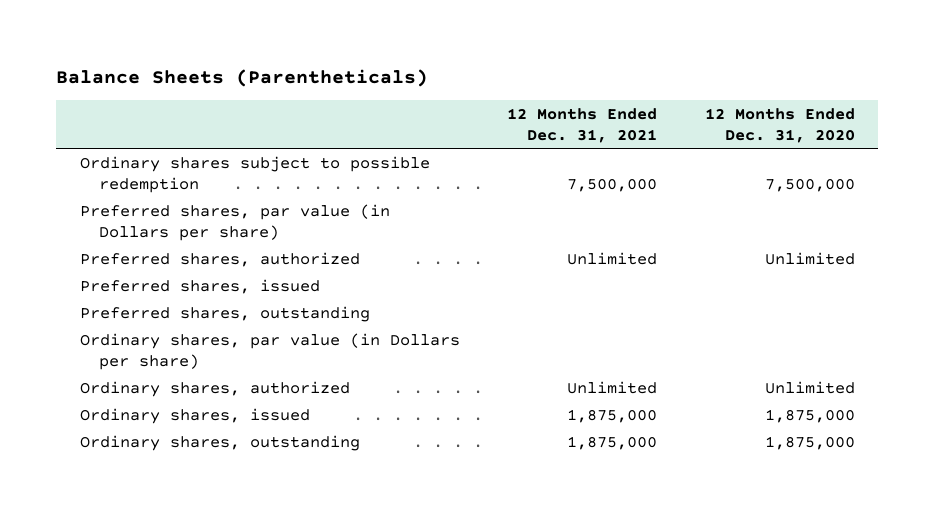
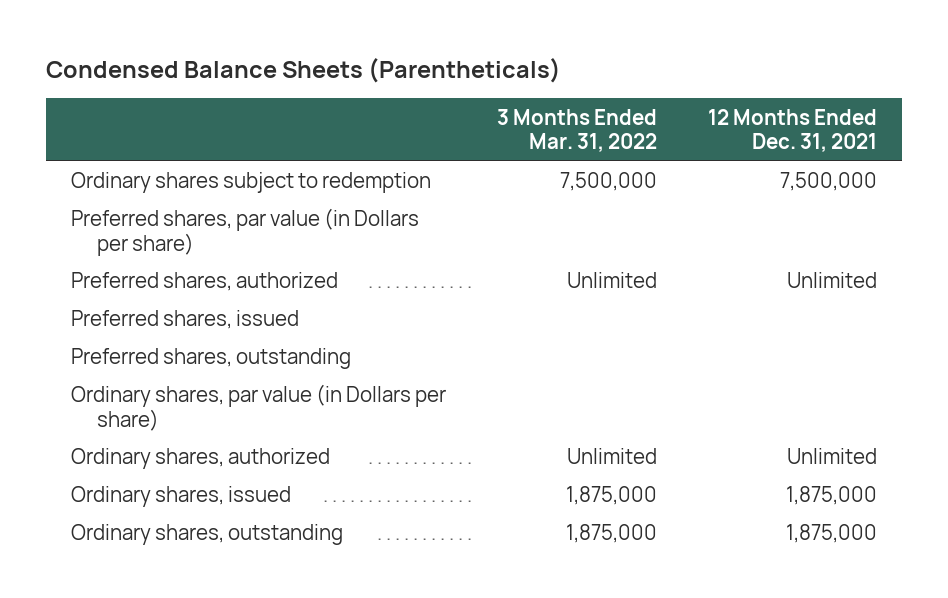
- Balance Sheets (Parentheticals)
+ Condensed Balance Sheets (Parentheticals)
- | 12 Months Ended Dec. 31, 2021 | 12 Months Ended Dec. 31, 2020
+ | 3 Months Ended Mar. 31, 2022 | 12 Months Ended Dec. 31, 2021
- Ordinary shares subject to possible redemption | 7,500,000 | 7,500,000
+ Ordinary shares subject to redemption | 7,500,000 | 7,500,000

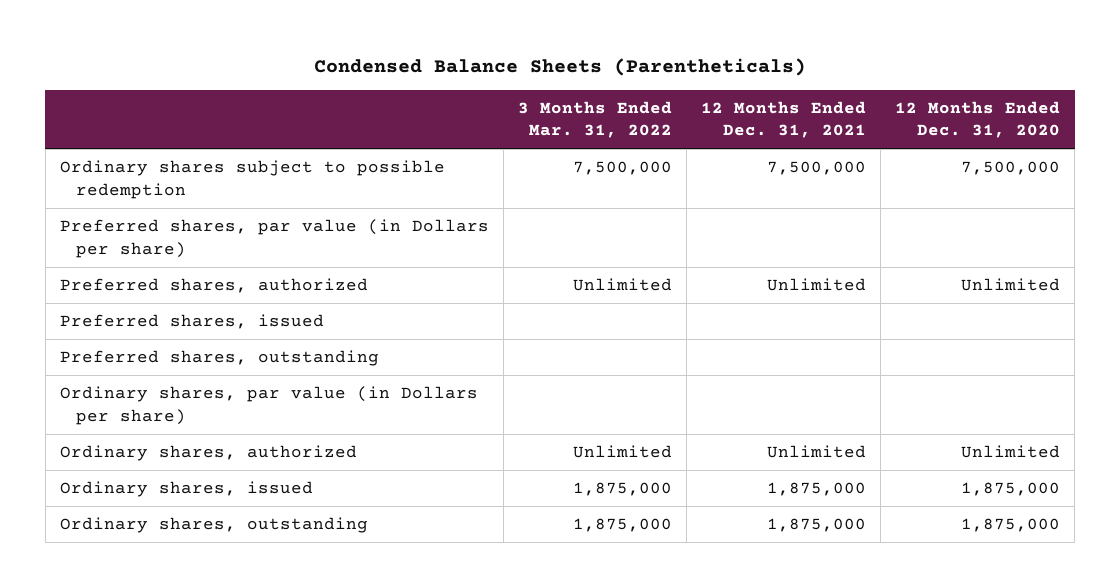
- | 3 Months Ended Mar. 31, 2022 | 12 Months Ended Dec. 31, 2021
+ | 3 Months Ended Mar. 31, 2022 | 12 Months Ended Dec. 31, 2021 | 12 Months Ended Dec. 31, 2020
- Ordinary shares subject to redemption | 7,500,000 | 7,500,000
+ Ordinary shares subject to possible redemption | 7,500,000 | 7,500,000 | 7,500,000

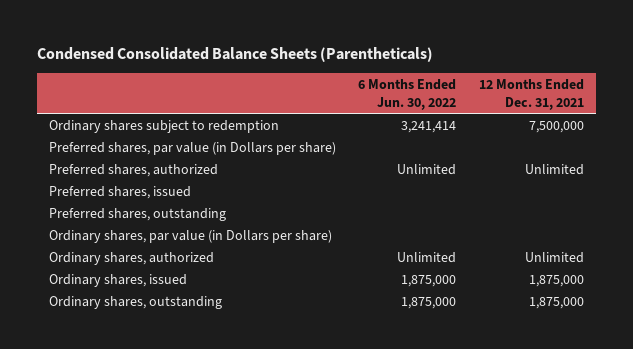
- Condensed Balance Sheets (Parentheticals)
+ Condensed Consolidated Balance Sheets (Parentheticals)
- | 3 Months Ended Mar. 31, 2022 | 12 Months Ended Dec. 31, 2021 | 12 Months Ended Dec. 31, 2020
+ | 6 Months Ended Jun. 30, 2022 | 12 Months Ended Dec. 31, 2021
- Ordinary shares subject to possible redemption | 7,500,000 | 7,500,000 | 7,500,000
+ Ordinary shares subject to redemption | 3,241,414 | 7,500,000

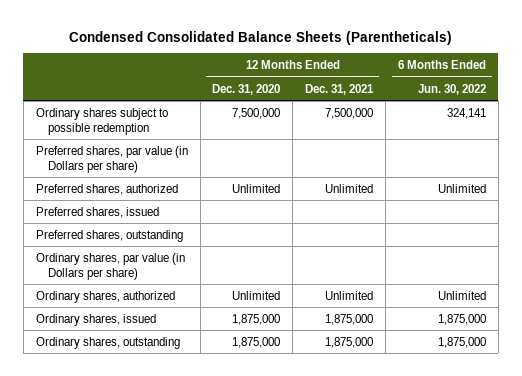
- | 6 Months Ended Jun. 30, 2022 | 12 Months Ended Dec. 31, 2021
+ | 12 Months Ended Dec. 31, 2020 | 12 Months Ended Dec. 31, 2021 | 6 Months Ended Jun. 30, 2022
- Ordinary shares subject to redemption | 3,241,414 | 7,500,000
+ Ordinary shares subject to possible redemption | 7,500,000 | 7,500,000 | 324,141

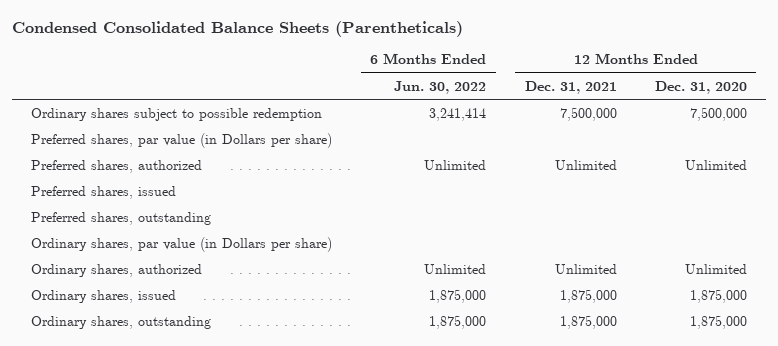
- | 12 Months Ended Dec. 31, 2020 | 12 Months Ended Dec. 31, 2021 | 6 Months Ended Jun. 30, 2022
+ | 6 Months Ended Jun. 30, 2022 | 12 Months Ended Dec. 31, 2021 | 12 Months Ended Dec. 31, 2020
- Ordinary shares subject to possible redemption | 7,500,000 | 7,500,000 | 324,141
+ Ordinary shares subject to possible redemption | 3,241,414 | 7,500,000 | 7,500,000

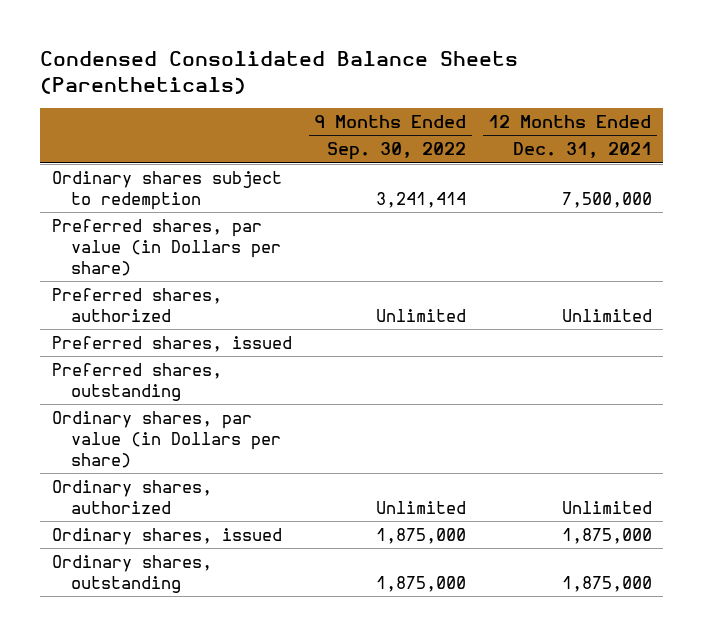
- | 6 Months Ended Jun. 30, 2022 | 12 Months Ended Dec. 31, 2021 | 12 Months Ended Dec. 31, 2020
+ | 9 Months Ended Sep. 30, 2022 | 12 Months Ended Dec. 31, 2021
- Ordinary shares subject to possible redemption | 3,241,414 | 7,500,000 | 7,500,000
+ Ordinary shares subject to redemption | 3,241,414 | 7,500,000

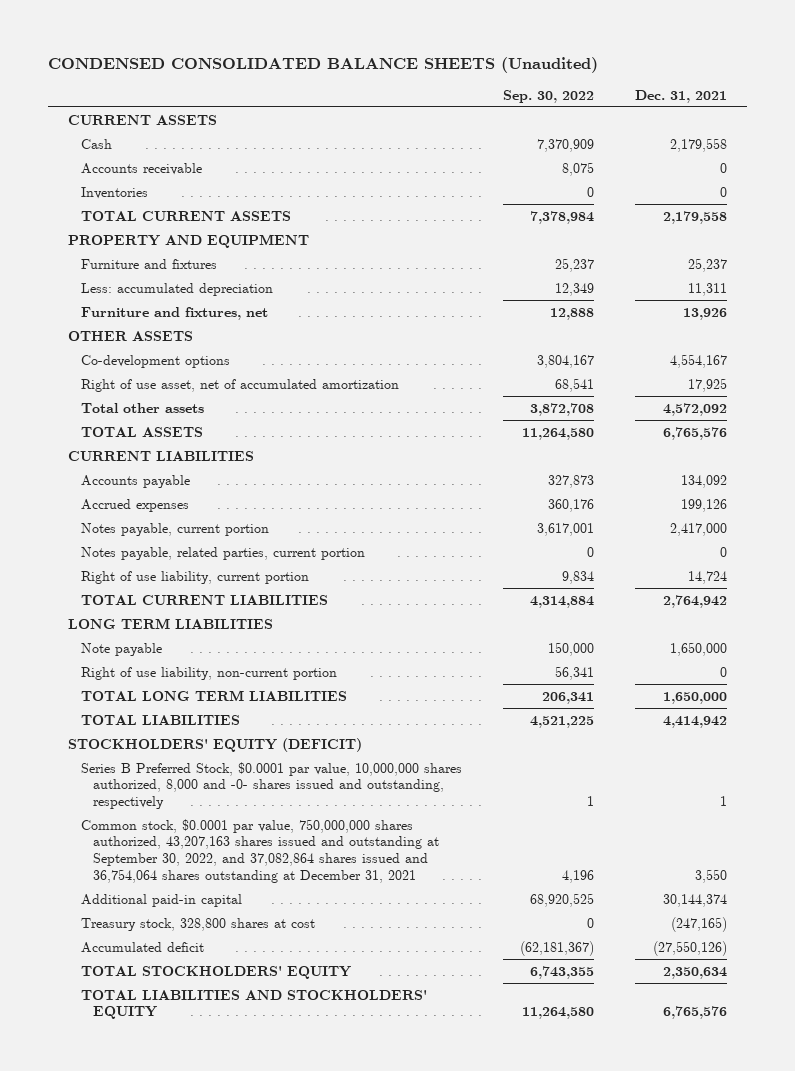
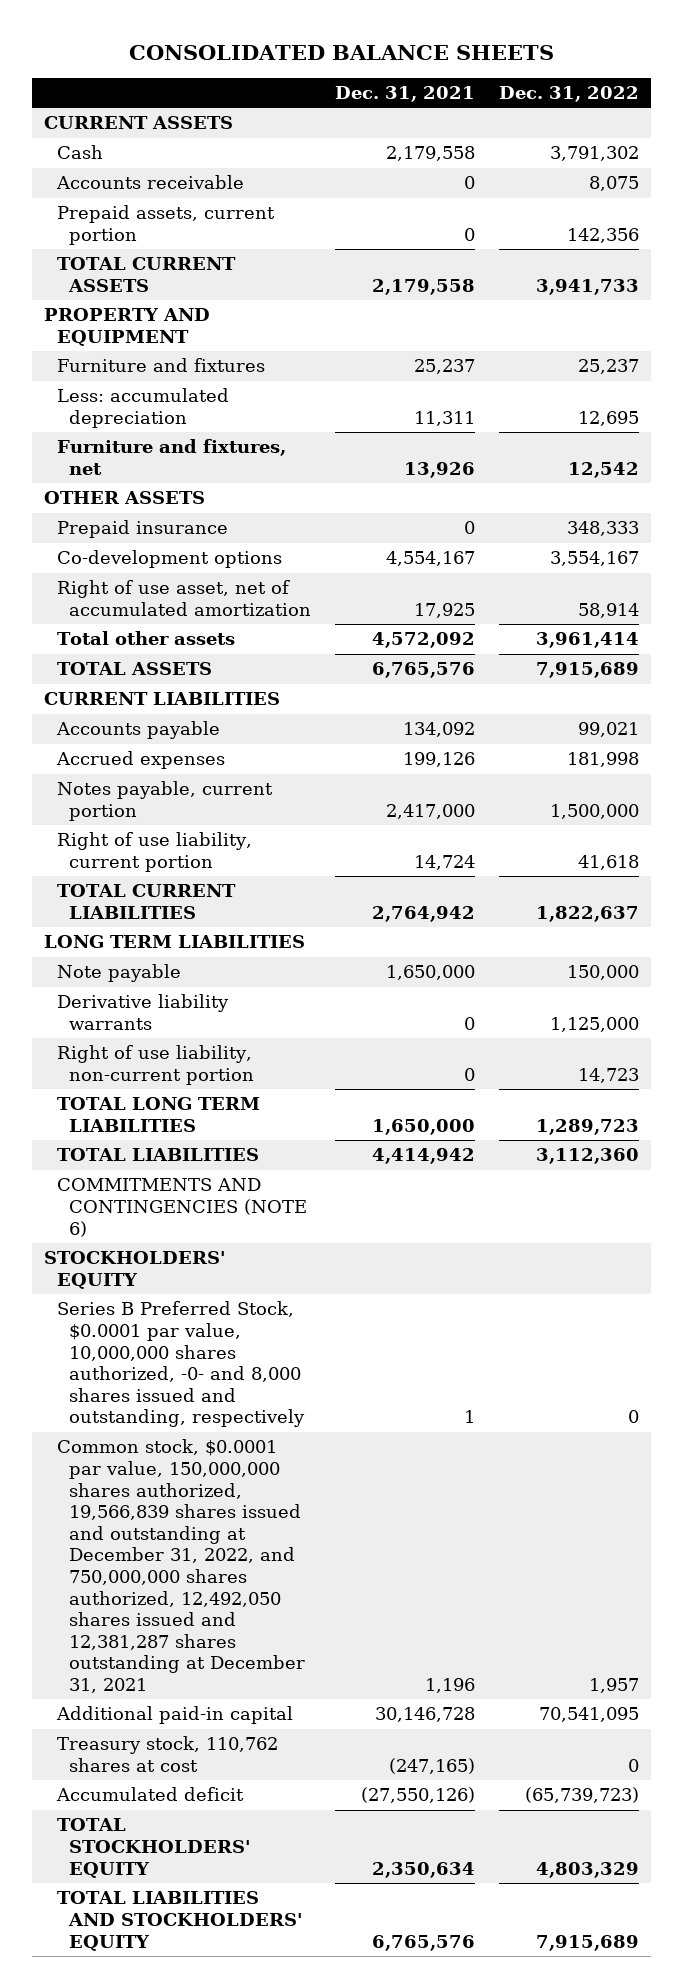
- CONDENSED CONSOLIDATED BALANCE SHEETS (Unaudited)
+ CONSOLIDATED BALANCE SHEETS
- | Sep. 30, 2022 | Dec. 31, 2021
+ | Dec. 31, 2021 | Dec. 31, 2022
- Inventories | 0 | 0
+ Prepaid assets, current portion | 0 | 142,356
+ Prepaid insurance | 0 | 348,333
- Notes payable, related parties, current portion | 0 | 0
+ Derivative liability warrants | 0 | 1,125,000
- STOCKHOLDERS' EQUITY (DEFICIT)
- Series B Preferred Stock, $0.0001 par value, 10,000,000 shares authorized, 8,000 and -0- shares issued and outstanding, respectively | 1 | 1
- Common stock, $0.0001 par value, 750,000,000 shares authorized, 43,207,163 shares issued and outstanding at September 30, 2022, and 37,082,864 shares issued and 36,754,064 shares outstanding at December 31, 2021 | 4,196 | 3,550
- Additional paid-in capital | 68,920,525 | 30,144,374
- Treasury stock, 328,800 shares at cost | 0 | (247,165)
+ COMMITMENTS AND CONTINGENCIES (NOTE 6)
+ STOCKHOLDERS' EQUITY
+ Series B Preferred Stock, $0.0001 par value, 10,000,000 shares authorized, -0- and 8,000 shares issued and outstanding, respectively | 1 | 0
+ Common stock, $0.0001 par value, 150,000,000 shares authorized, 19,566,839 shares issued and outstanding at December 31, 2022, and 750,000,000 shares authorized, 12,492,050 shares issued and 12,381,287 shares outstanding at December 31, 2021 | 1,196 | 1,957
+ Additional paid-in capital | 30,146,728 | 70,541,095
+ Treasury stock, 110,762 shares at cost | (247,165) | 0

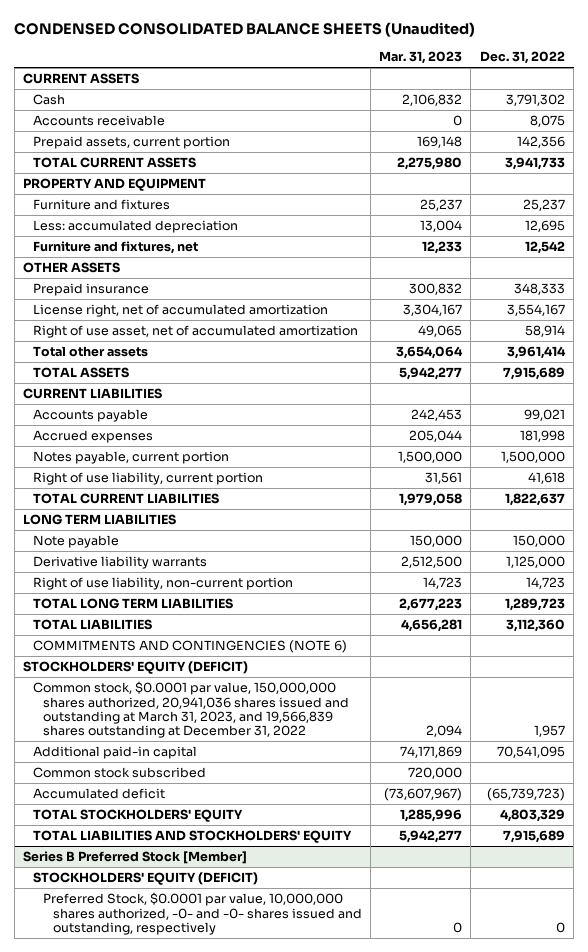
- CONSOLIDATED BALANCE SHEETS
+ CONDENSED CONSOLIDATED BALANCE SHEETS (Unaudited)
- | Dec. 31, 2021 | Dec. 31, 2022
+ | Mar. 31, 2023 | Dec. 31, 2022
- Co-development options | 4,554,167 | 3,554,167
+ License right, net of accumulated amortization | 3,304,167 | 3,554,167
- STOCKHOLDERS' EQUITY
- Series B Preferred Stock, $0.0001 par value, 10,000,000 shares authorized, -0- and 8,000 shares issued and outstanding, respectively | 1 | 0
- Common stock, $0.0001 par value, 150,000,000 shares authorized, 19,566,839 shares issued and outstanding at December 31, 2022, and 750,000,000 shares authorized, 12,492,050 shares issued and 12,381,287 shares outstanding at December 31, 2021 | 1,196 | 1,957
+ STOCKHOLDERS' EQUITY (DEFICIT)
+ Common stock, $0.0001 par value, 150,000,000 shares authorized, 20,941,036 shares issued and outstanding at March 31, 2023, and 19,566,839 shares outstanding at December 31, 2022 | 2,094 | 1,957
- Treasury stock, 110,762 shares at cost | (247,165) | 0
+ Common stock subscribed | 720,000 |
+ Series B Preferred Stock [Member]
+ STOCKHOLDERS' EQUITY (DEFICIT)
+ Preferred Stock, $0.0001 par value, 10,000,000 shares authorized, -0- and -0- shares issued and outstanding, respectively | 0 | 0

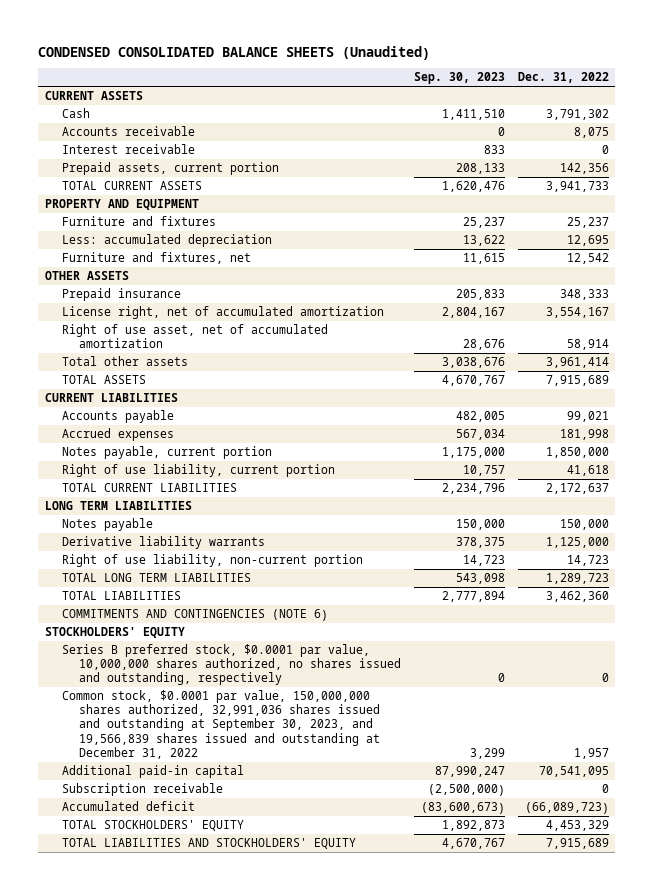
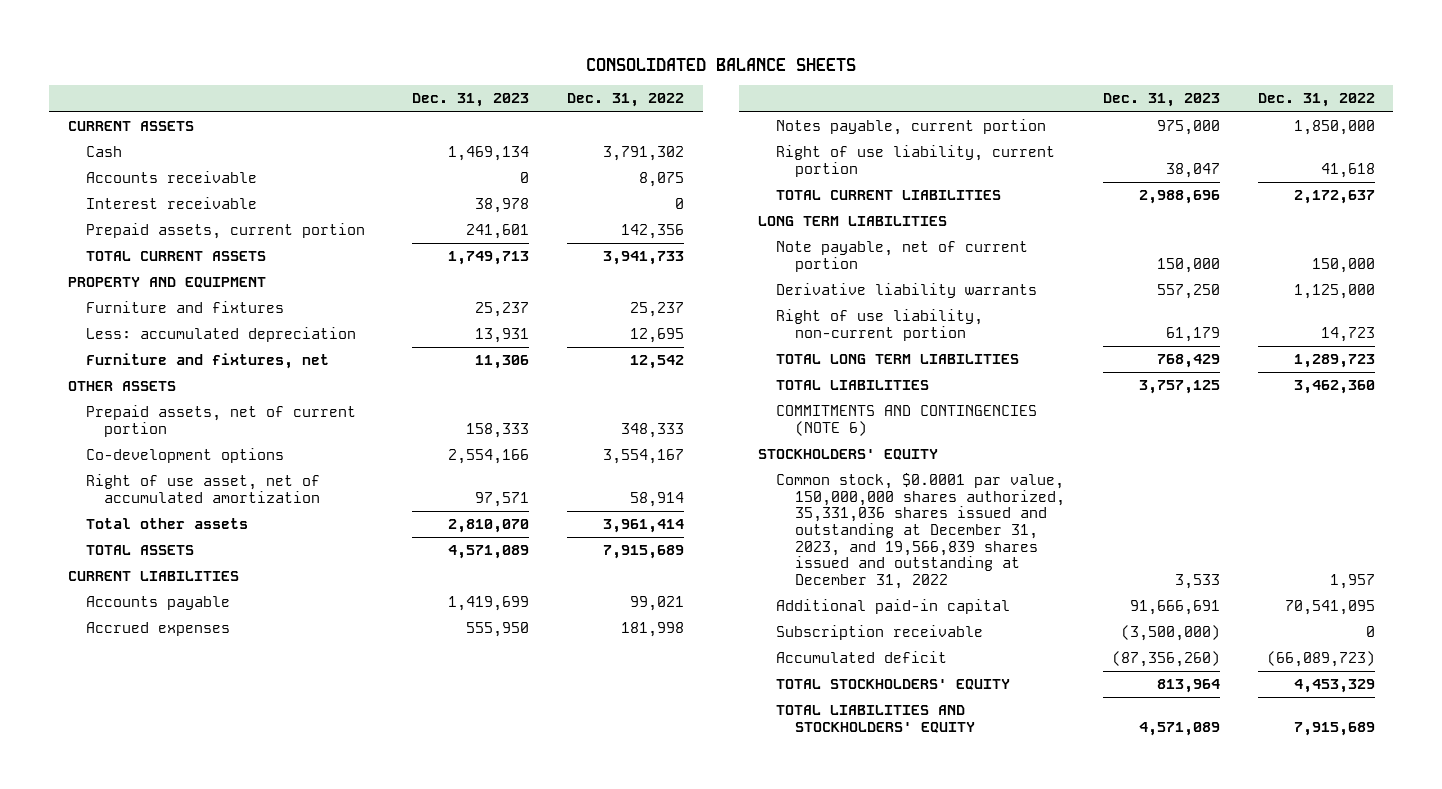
- CONDENSED CONSOLIDATED BALANCE SHEETS (Unaudited)
+ CONSOLIDATED BALANCE SHEETS
- | Sep. 30, 2023 | Dec. 31, 2022
+ | Dec. 31, 2023 | Dec. 31, 2022
- Prepaid insurance | 205,833 | 348,333
- License right, net of accumulated amortization | 2,804,167 | 3,554,167
+ Prepaid assets, net of current portion | 158,333 | 348,333
+ Co-development options | 2,554,166 | 3,554,167
- Notes payable | 150,000 | 150,000
+ Note payable, net of current portion | 150,000 | 150,000
- Series B preferred stock, $0.0001 par value, 10,000,000 shares authorized, no shares issued and outstanding, respectively | 0 | 0
- Common stock, $0.0001 par value, 150,000,000 shares authorized, 32,991,036 shares issued and outstanding at September 30, 2023, and 19,566,839 shares issued and outstanding at December 31, 2022 | 3,299 | 1,957
+ Common stock, $0.0001 par value, 150,000,000 shares authorized, 35,331,036 shares issued and outstanding at December 31, 2023, and 19,566,839 shares issued and outstanding at December 31, 2022 | 3,533 | 1,957

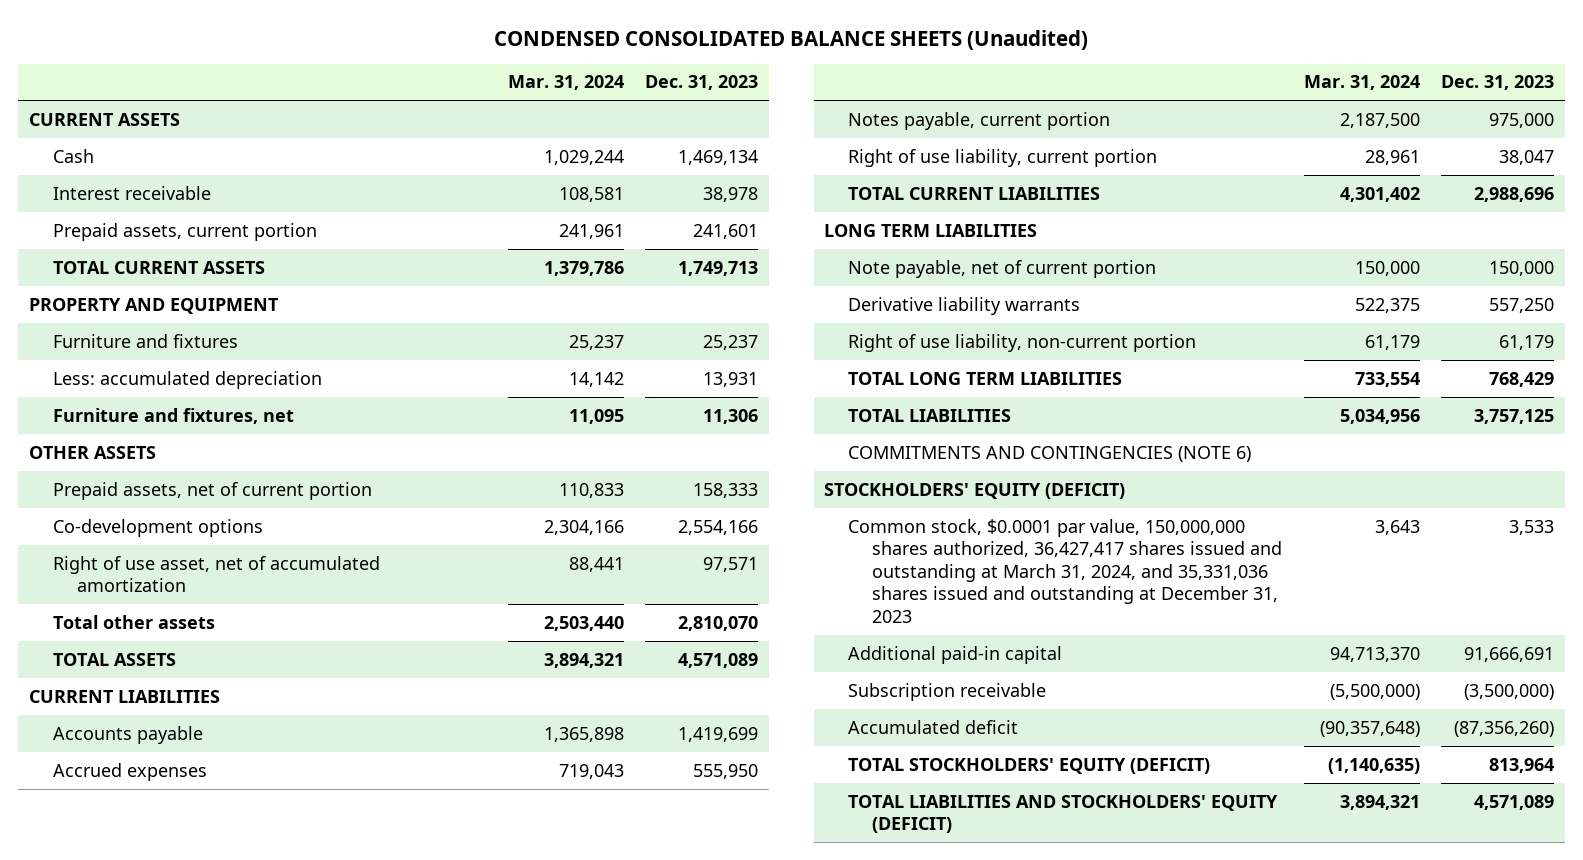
- CONSOLIDATED BALANCE SHEETS
+ CONDENSED CONSOLIDATED BALANCE SHEETS (Unaudited)
- | Dec. 31, 2023 | Dec. 31, 2022
+ | Mar. 31, 2024 | Dec. 31, 2023
- Accounts receivable | 0 | 8,075
- STOCKHOLDERS' EQUITY
- Common stock, $0.0001 par value, 150,000,000 shares authorized, 35,331,036 shares issued and outstanding at December 31, 2023, and 19,566,839 shares issued and outstanding at December 31, 2022 | 3,533 | 1,957
+ STOCKHOLDERS' EQUITY (DEFICIT)
+ Common stock, $0.0001 par value, 150,000,000 shares authorized, 36,427,417 shares issued and outstanding at March 31, 2024, and 35,331,036 shares issued and outstanding at December 31, 2023 | 3,643 | 3,533
- TOTAL STOCKHOLDERS' EQUITY | 813,964 | 4,453,329
- TOTAL LIABILITIES AND STOCKHOLDERS' EQUITY | 4,571,089 | 7,915,689
+ TOTAL STOCKHOLDERS' EQUITY (DEFICIT) | (1,140,635) | 813,964
+ TOTAL LIABILITIES AND STOCKHOLDERS' EQUITY (DEFICIT) | 3,894,321 | 4,571,089

